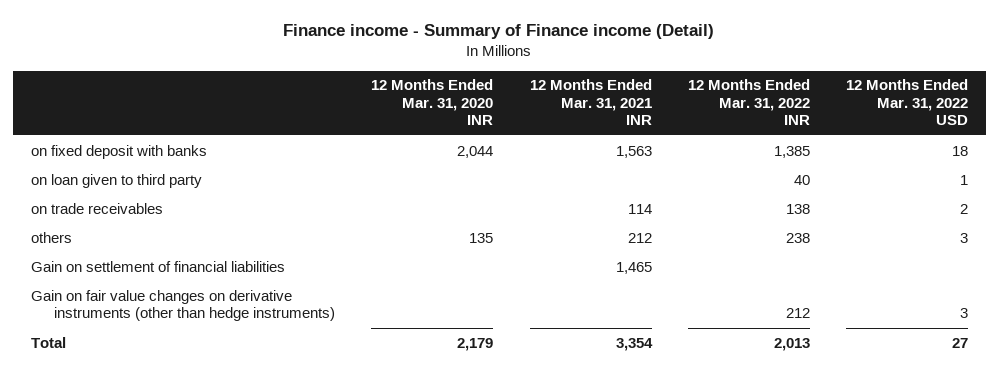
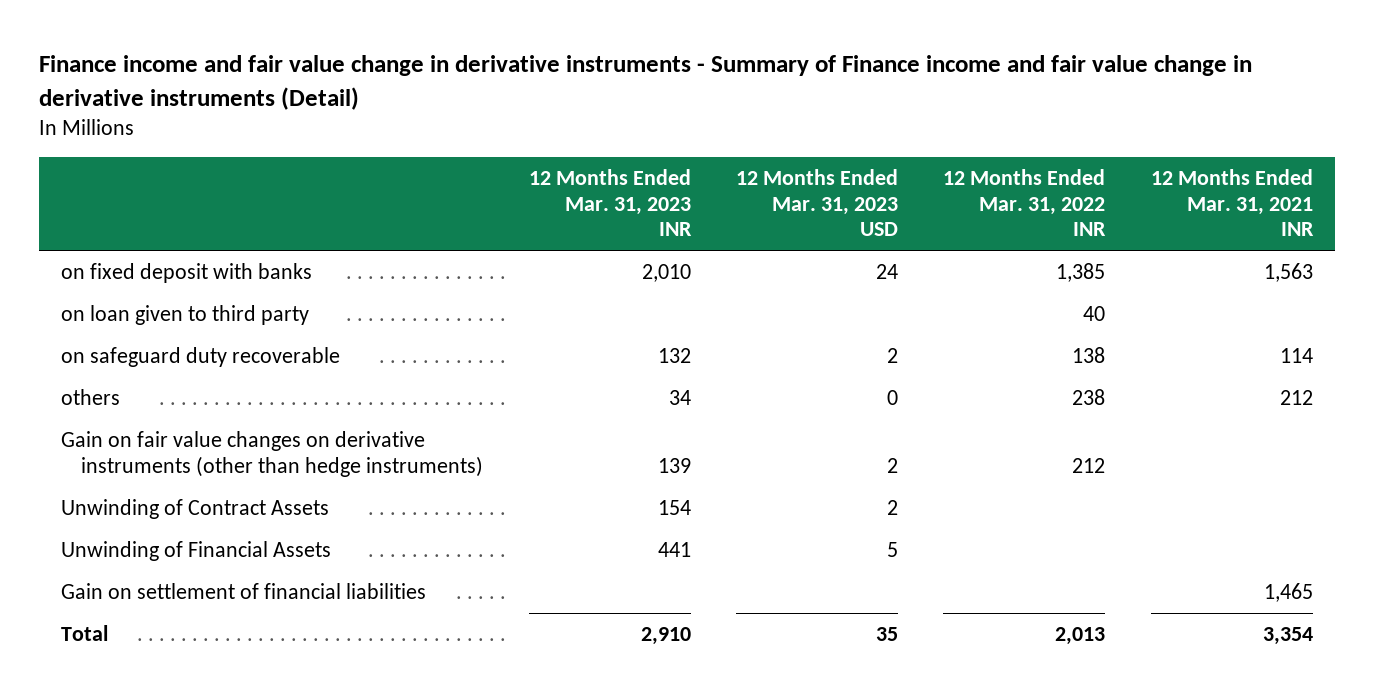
- Finance income - Summary of Finance income (Detail)
+ Finance income and fair value change in derivative instruments - Summary of Finance income and fair value change in derivative instruments (Detail)
- | 12 Months Ended Mar. 31, 2020 INR | 12 Months Ended Mar. 31, 2021 INR | 12 Months Ended Mar. 31, 2022 INR | 12 Months Ended Mar. 31, 2022 USD
+ | 12 Months Ended Mar. 31, 2023 INR | 12 Months Ended Mar. 31, 2023 USD | 12 Months Ended Mar. 31, 2022 INR | 12 Months Ended Mar. 31, 2021 INR
- on trade receivables | | 114 | 138 | 2
+ on safeguard duty recoverable | 132 | 2 | 138 | 114
+ Unwinding of Contract Assets | 154 | 2 | |
+ Unwinding of Financial Assets | 441 | 5 | |
moved down: Gain on settlement of financial liabilities | | | | 1,465

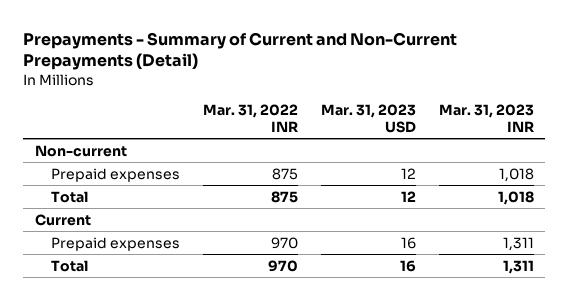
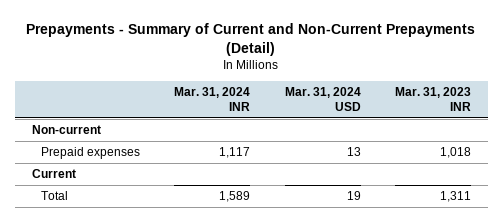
- | Mar. 31, 2022 INR | Mar. 31, 2023 USD | Mar. 31, 2023 INR
+ | Mar. 31, 2024 INR | Mar. 31, 2024 USD | Mar. 31, 2023 INR
- Total | 875 | 12 | 1,018
- Prepaid expenses | 970 | 16 | 1,311

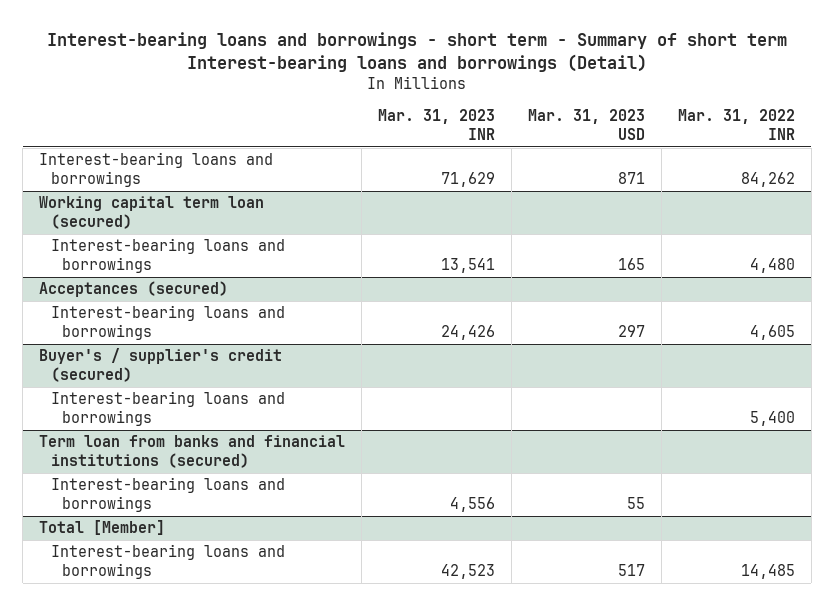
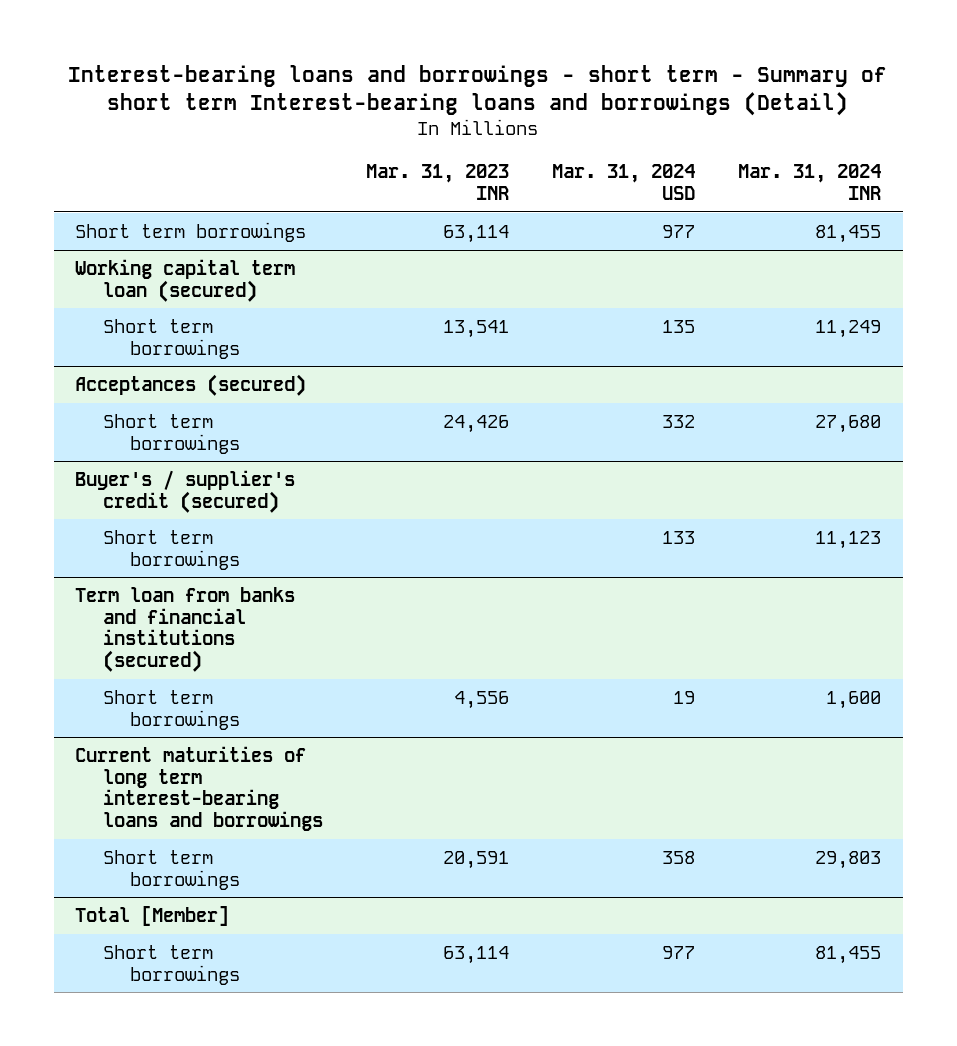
- | Mar. 31, 2023 INR | Mar. 31, 2023 USD | Mar. 31, 2022 INR
+ | Mar. 31, 2023 INR | Mar. 31, 2024 USD | Mar. 31, 2024 INR
- Interest-bearing loans and borrowings | 71,629 | 871 | 84,262
+ Short term borrowings | 63,114 | 977 | 81,455
@ Working capital term loan (secured)
- Interest-bearing loans and borrowings | 13,541 | 165 | 4,480
+ Short term borrowings | 13,541 | 135 | 11,249
@ Acceptances (secured)
- Interest-bearing loans and borrowings | 24,426 | 297 | 4,605
+ Short term borrowings | 24,426 | 332 | 27,680
@ Buyer's / supplier's credit (secured)
- Interest-bearing loans and borrowings | | | 5,400
+ Short term borrowings | | 133 | 11,123
@ Term loan from banks and financial institutions (secured)
- Interest-bearing loans and borrowings | 4,556 | 55 |
+ Short term borrowings | 4,556 | 19 | 1,600
+ Current maturities of long term interest-bearing loans and borrowings
+ Short term borrowings | 20,591 | 358 | 29,803
@ Total [Member]
- Interest-bearing loans and borrowings | 42,523 | 517 | 14,485
+ Short term borrowings | 63,114 | 977 | 81,455

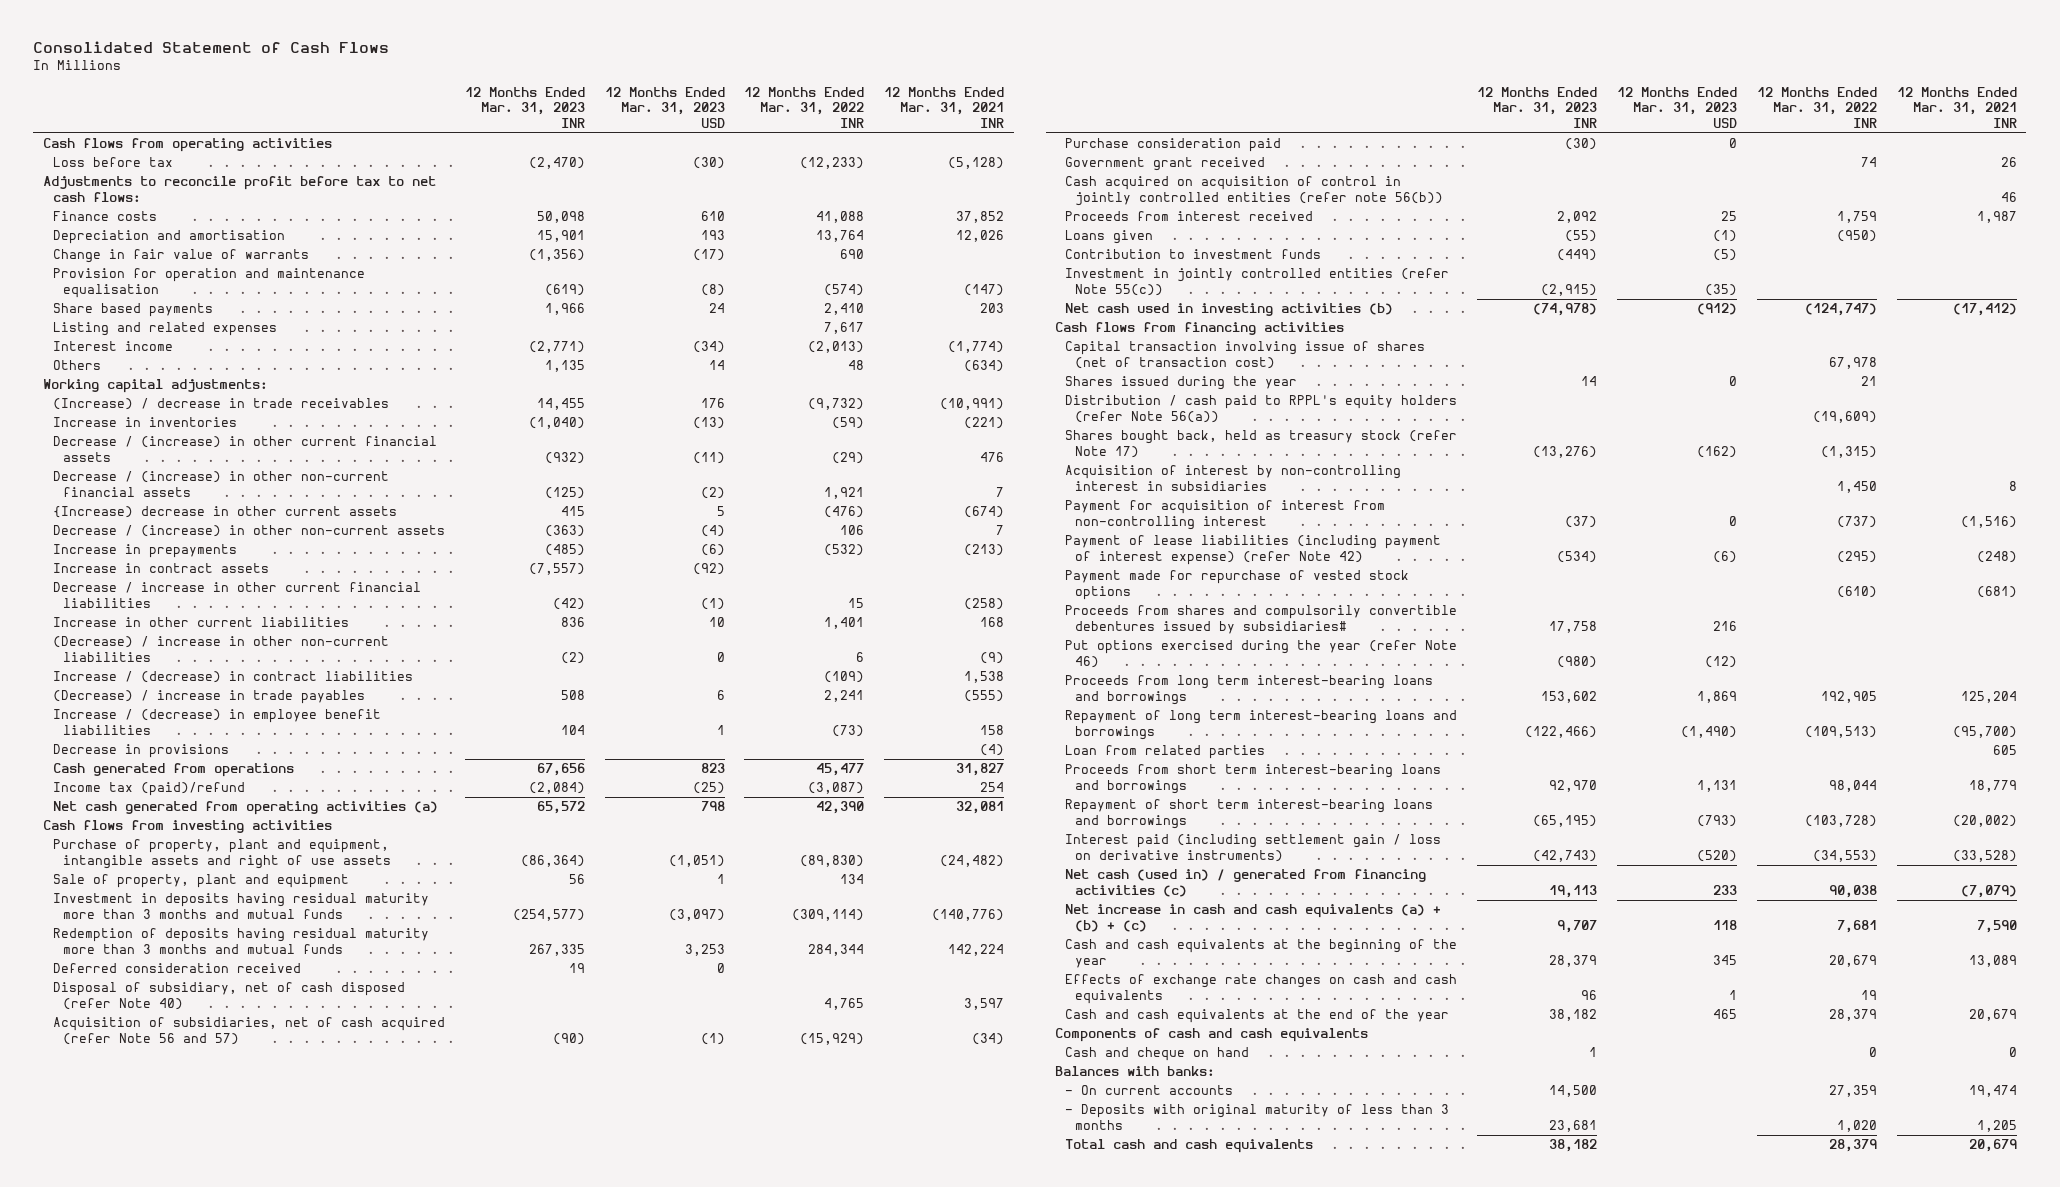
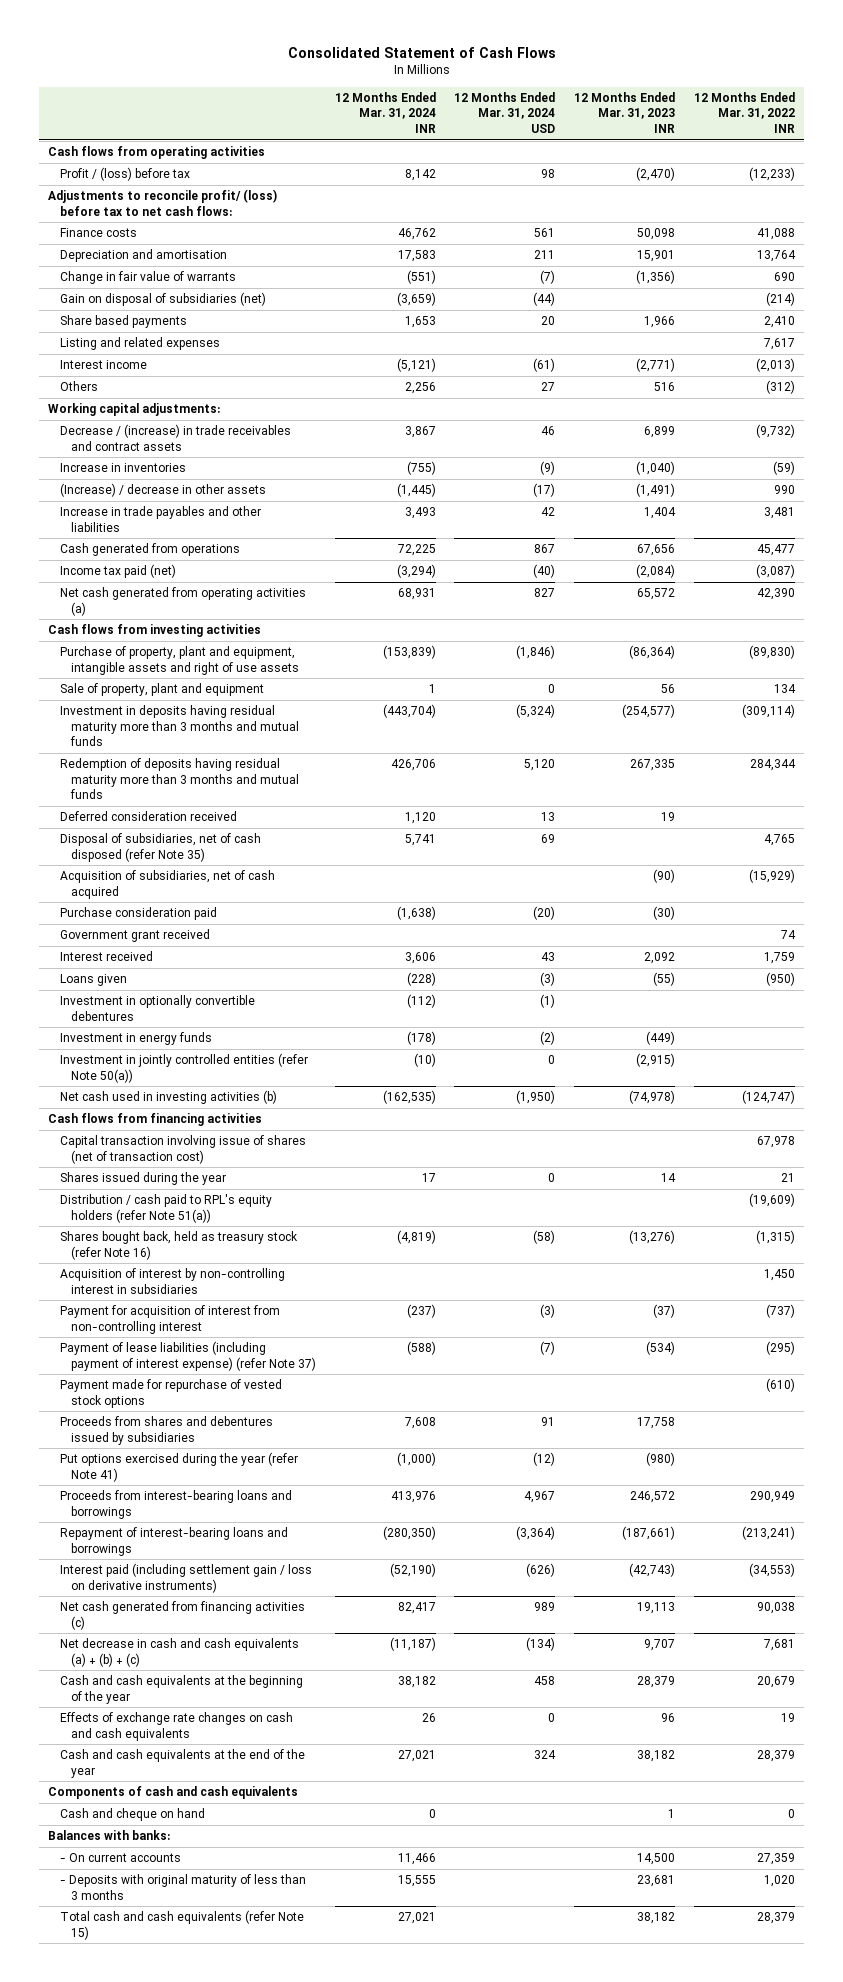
- | 12 Months Ended Mar. 31, 2023 INR | 12 Months Ended Mar. 31, 2023 USD | 12 Months Ended Mar. 31, 2022 INR | 12 Months Ended Mar. 31, 2021 INR
+ | 12 Months Ended Mar. 31, 2024 INR | 12 Months Ended Mar. 31, 2024 USD | 12 Months Ended Mar. 31, 2023 INR | 12 Months Ended Mar. 31, 2022 INR
- Loss before tax | (2,470) | (30) | (12,233) | (5,128)
- Adjustments to reconcile profit before tax to net cash flows:
+ Profit / (loss) before tax | 8,142 | 98 | (2,470) | (12,233)
+ Adjustments to reconcile profit/ (loss) before tax to net cash flows:
- Provision for operation and maintenance equalisation | (619) | (8) | (574) | (147)
+ Gain on disposal of subsidiaries (net) | (3,659) | (44) | | (214)
- Others | 1,135 | 14 | 48 | (634)
+ Others | 2,256 | 27 | 516 | (312)
- (Increase) / decrease in trade receivables | 14,455 | 176 | (9,732) | (10,991)
+ Decrease / (increase) in trade receivables and contract assets | 3,867 | 46 | 6,899 | (9,732)
- Decrease / (increase) in other current financial assets | (932) | (11) | (29) | 476
- Decrease / (increase) in other non-current financial assets | (125) | (2) | 1,921 | 7
- {Increase) decrease in other current assets | 415 | 5 | (476) | (674)
- Decrease / (increase) in other non-current assets | (363) | (4) | 106 | 7
- Increase in prepayments | (485) | (6) | (532) | (213)
- Increase in contract assets | (7,557) | (92) | |
- Decrease / increase in other current financial liabilities | (42) | (1) | 15 | (258)
- Increase in other current liabilities | 836 | 10 | 1,401 | 168
- (Decrease) / increase in other non-current liabilities | (2) | 0 | 6 | (9)
- Increase / (decrease) in contract liabilities | | | (109) | 1,538
- (Decrease) / increase in trade payables | 508 | 6 | 2,241 | (555)
- Increase / (decrease) in employee benefit liabilities | 104 | 1 | (73) | 158
- Decrease in provisions | | | | (4)
+ (Increase) / decrease in other assets | (1,445) | (17) | (1,491) | 990
+ Increase in trade payables and other liabilities | 3,493 | 42 | 1,404 | 3,481
- Income tax (paid)/refund | (2,084) | (25) | (3,087) | 254
+ Income tax paid (net) | (3,294) | (40) | (2,084) | (3,087)
- Disposal of subsidiary, net of cash disposed (refer Note 40) | | | 4,765 | 3,597
- Acquisition of subsidiaries, net of cash acquired (refer Note 56 and 57) | (90) | (1) | (15,929) | (34)
+ Disposal of subsidiaries, net of cash disposed (refer Note 35) | 5,741 | 69 | | 4,765
+ Acquisition of subsidiaries, net of cash acquired | | | (90) | (15,929)
- Cash acquired on acquisition of control in jointly controlled entities (refer note 56(b)) | | | | 46
- Proceeds from interest received | 2,092 | 25 | 1,759 | 1,987
+ Interest received | 3,606 | 43 | 2,092 | 1,759
- Contribution to investment funds | (449) | (5) | |
- Investment in jointly controlled entities (refer Note 55(c)) | (2,915) | (35) | |
+ Investment in optionally convertible debentures | (112) | (1) | |
+ Investment in energy funds | (178) | (2) | (449) |
+ Investment in jointly controlled entities (refer Note 50(a)) | (10) | 0 | (2,915) |
- Distribution / cash paid to RPPL's equity holders (refer Note 56(a)) | | | (19,609) |
- Shares bought back, held as treasury stock (refer Note 17) | (13,276) | (162) | (1,315) |
+ Distribution / cash paid to RPL's equity holders (refer Note 51(a)) | | | | (19,609)
+ Shares bought back, held as treasury stock (refer Note 16) | (4,819) | (58) | (13,276) | (1,315)
- Payment of lease liabilities (including payment of interest expense) (refer Note 42) | (534) | (6) | (295) | (248)
+ Payment of lease liabilities (including payment of interest expense) (refer Note 37) | (588) | (7) | (534) | (295)
- Proceeds from shares and compulsorily convertible debentures issued by subsidiaries# | 17,758 | 216 | |
- Put options exercised during the year (refer Note 46) | (980) | (12) | |
- Proceeds from long term interest-bearing loans and borrowings | 153,602 | 1,869 | 192,905 | 125,204
- Repayment of long term interest-bearing loans and borrowings | (122,466) | (1,490) | (109,513) | (95,700)
- Loan from related parties | | | | 605
- Proceeds from short term interest-bearing loans and borrowings | 92,970 | 1,131 | 98,044 | 18,779
- Repayment of short term interest-bearing loans and borrowings | (65,195) | (793) | (103,728) | (20,002)
+ Proceeds from shares and debentures issued by subsidiaries | 7,608 | 91 | 17,758 |
+ Put options exercised during the year (refer Note 41) | (1,000) | (12) | (980) |
+ Proceeds from interest-bearing loans and borrowings | 413,976 | 4,967 | 246,572 | 290,949
+ Repayment of interest-bearing loans and borrowings | (280,350) | (3,364) | (187,661) | (213,241)
- Net cash (used in) / generated from financing activities (c) | 19,113 | 233 | 90,038 | (7,079)
- Net increase in cash and cash equivalents (a) + (b) + (c) | 9,707 | 118 | 7,681 | 7,590
+ Net cash generated from financing activities (c) | 82,417 | 989 | 19,113 | 90,038
+ Net decrease in cash and cash equivalents (a) + (b) + (c) | (11,187) | (134) | 9,707 | 7,681
- Total cash and cash equivalents | 38,182 | | 28,379 | 20,679
+ Total cash and cash equivalents (refer Note 15) | 27,021 | | 38,182 | 28,379

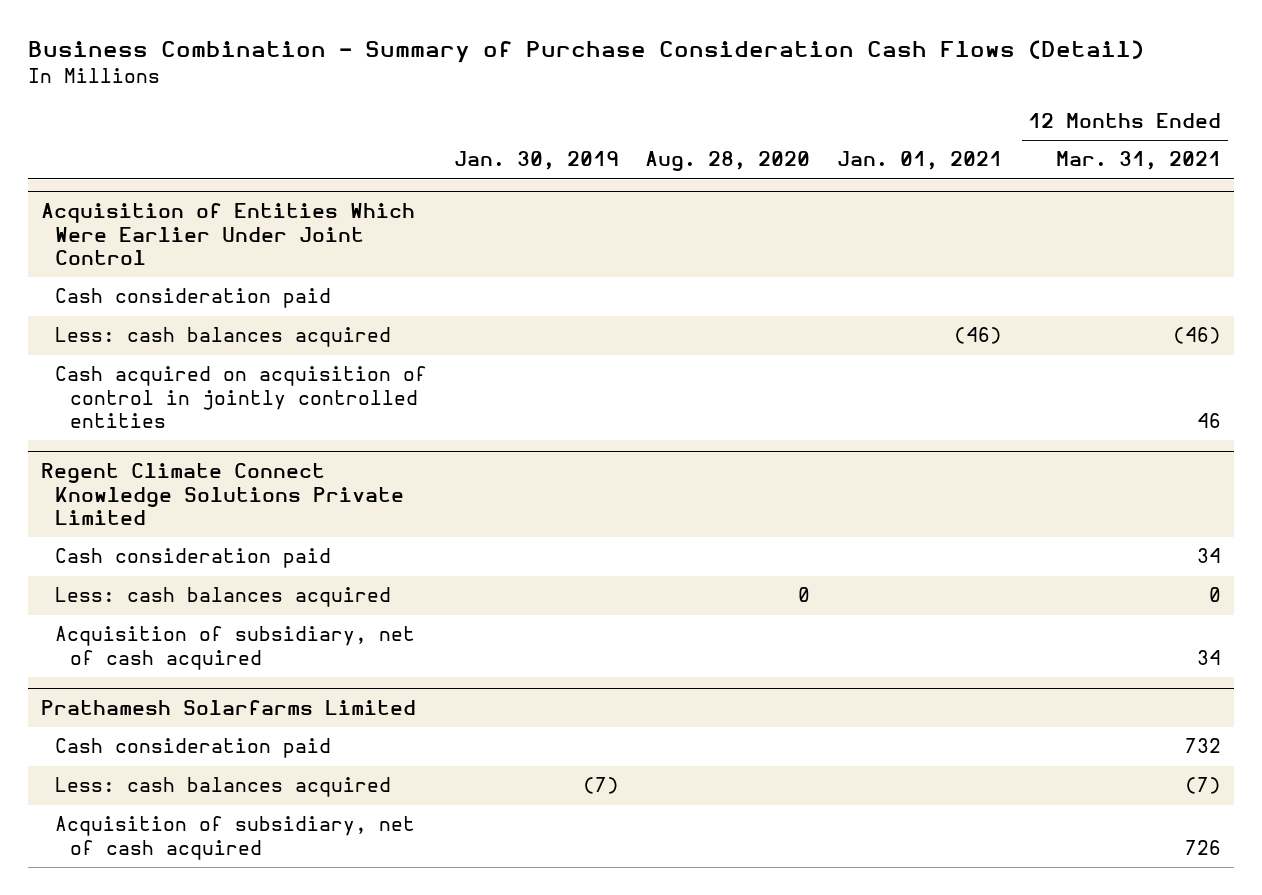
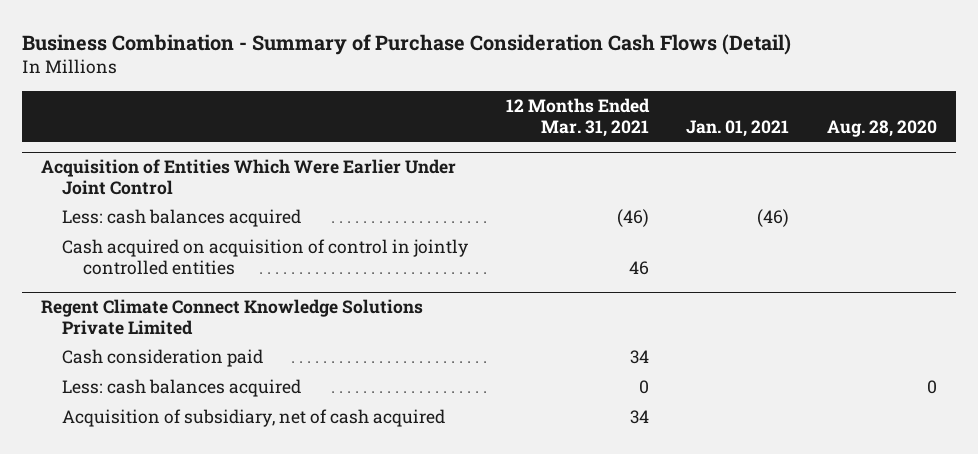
- | Jan. 30, 2019 | Aug. 28, 2020 | Jan. 01, 2021 | 12 Months Ended Mar. 31, 2021
+ | 12 Months Ended Mar. 31, 2021 | Jan. 01, 2021 | Aug. 28, 2020
@ Acquisition of Entities Which Were Earlier Under Joint Control
- Cash consideration paid
- Prathamesh Solarfarms Limited
- Cash consideration paid | | | | 732
- Less: cash balances acquired | (7) | | | (7)
- Acquisition of subsidiary, net of cash acquired | | | | 726

